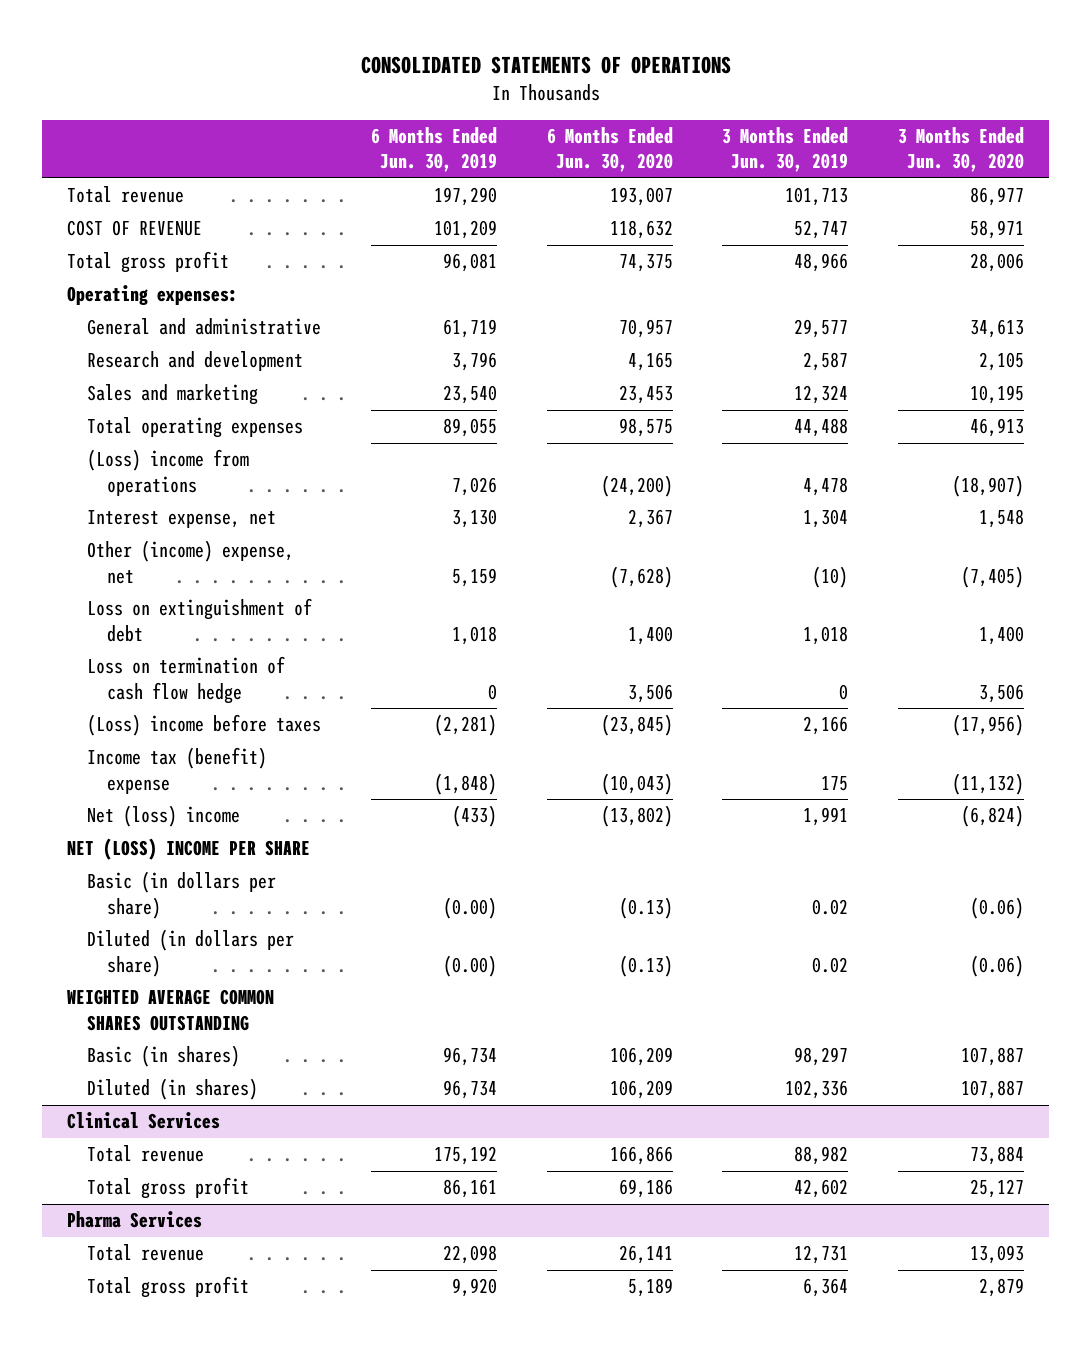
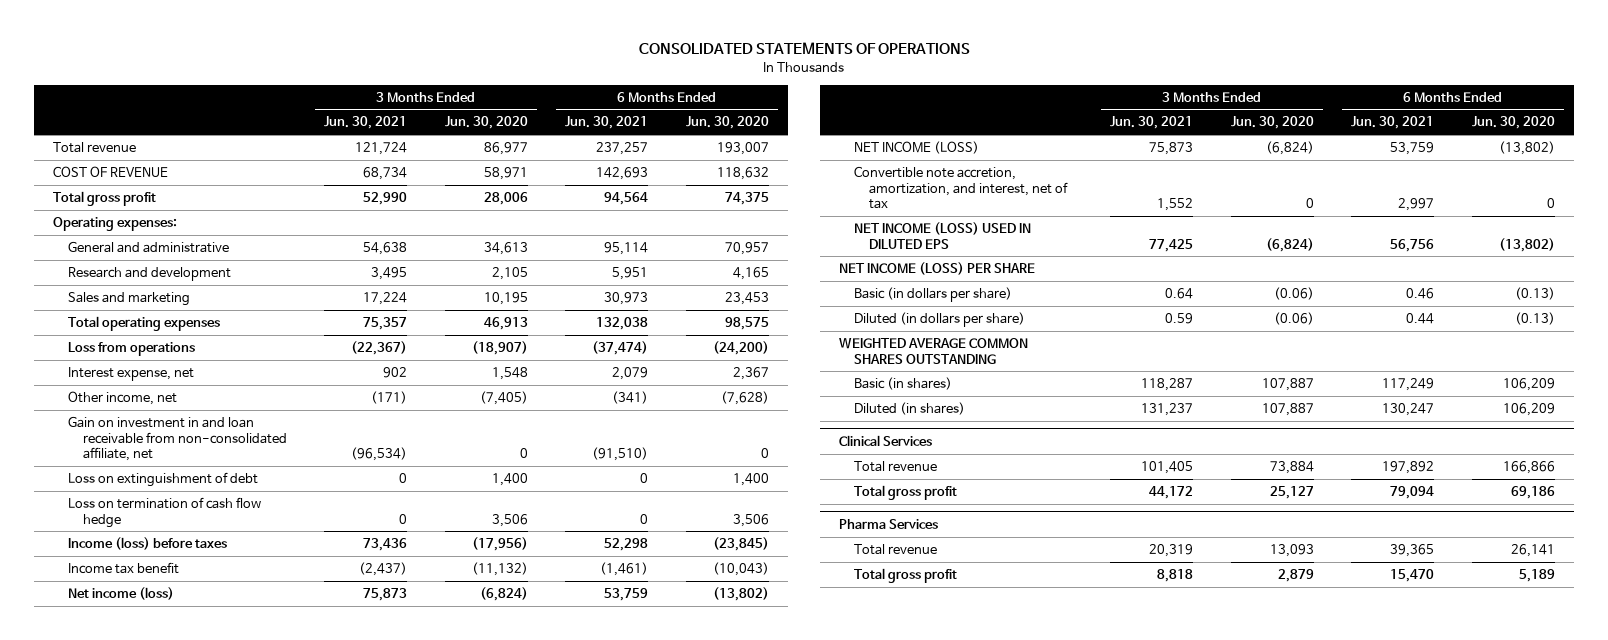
- | 6 Months Ended Jun. 30, 2019 | 6 Months Ended Jun. 30, 2020 | 3 Months Ended Jun. 30, 2019 | 3 Months Ended Jun. 30, 2020
+ | 3 Months Ended Jun. 30, 2021 | 3 Months Ended Jun. 30, 2020 | 6 Months Ended Jun. 30, 2021 | 6 Months Ended Jun. 30, 2020
- (Loss) income from operations | 7,026 | (24,200) | 4,478 | (18,907)
+ Loss from operations | (22,367) | (18,907) | (37,474) | (24,200)
- Other (income) expense, net | 5,159 | (7,628) | (10) | (7,405)
+ Other income, net | (171) | (7,405) | (341) | (7,628)
+ Gain on investment in and loan receivable from non-consolidated affiliate, net | (96,534) | 0 | (91,510) | 0
- (Loss) income before taxes | (2,281) | (23,845) | 2,166 | (17,956)
- Income tax (benefit) expense | (1,848) | (10,043) | 175 | (11,132)
- Net (loss) income | (433) | (13,802) | 1,991 | (6,824)
- NET (LOSS) INCOME PER SHARE
+ Income (loss) before taxes | 73,436 | (17,956) | 52,298 | (23,845)
+ Income tax benefit | (2,437) | (11,132) | (1,461) | (10,043)
+ Net income (loss) | 75,873 | (6,824) | 53,759 | (13,802)
+ NET INCOME (LOSS) | 75,873 | (6,824) | 53,759 | (13,802)
+ Convertible note accretion, amortization, and interest, net of tax | 1,552 | 0 | 2,997 | 0
+ NET INCOME (LOSS) USED IN DILUTED EPS | 77,425 | (6,824) | 56,756 | (13,802)
+ NET INCOME (LOSS) PER SHARE

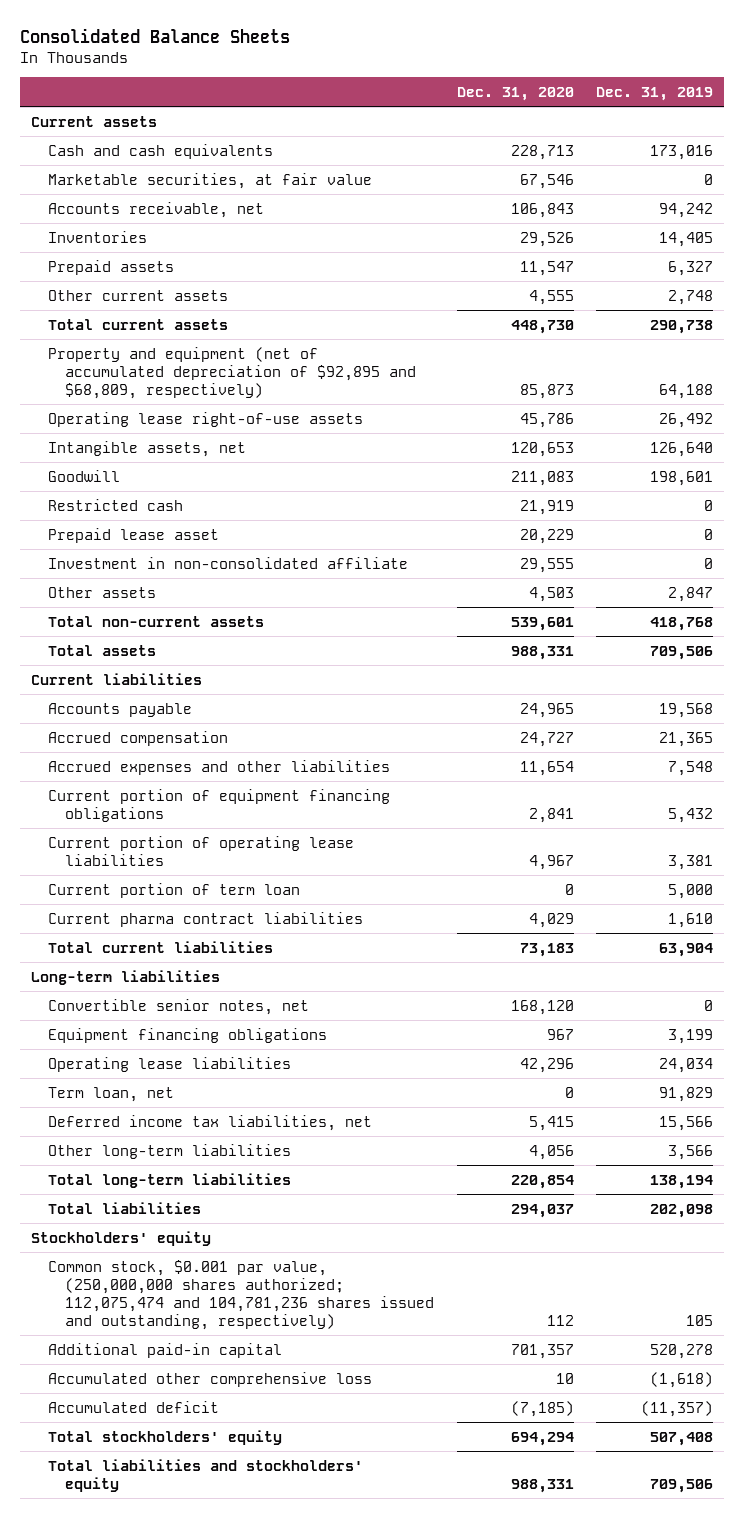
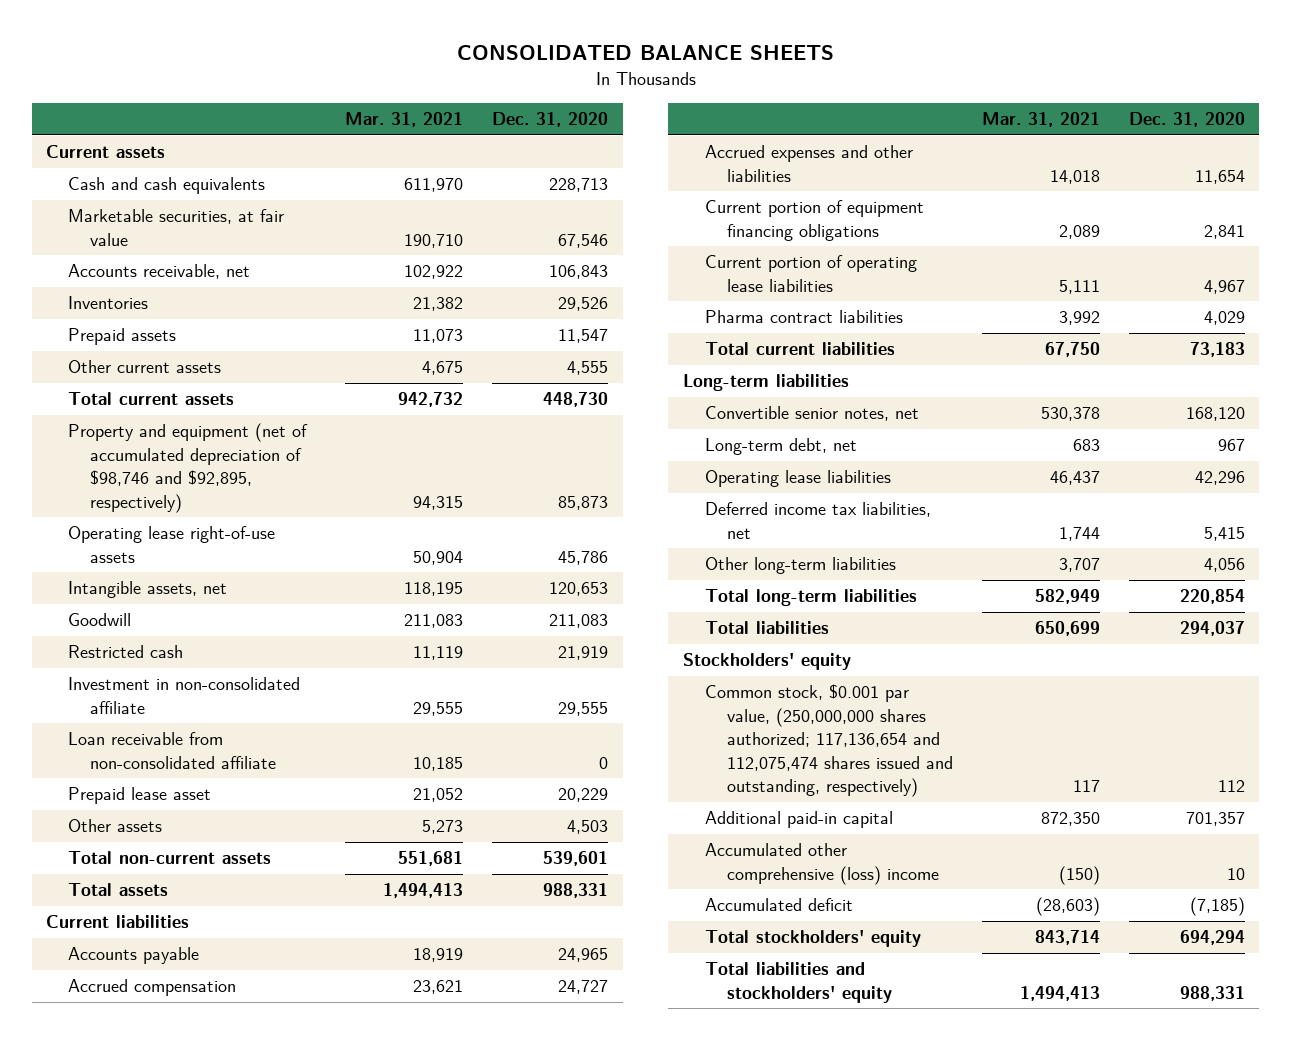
- Consolidated Balance Sheets
+ CONSOLIDATED BALANCE SHEETS
- | Dec. 31, 2020 | Dec. 31, 2019
+ | Mar. 31, 2021 | Dec. 31, 2020
- Property and equipment (net of accumulated depreciation of $92,895 and $68,809, respectively) | 85,873 | 64,188
+ Property and equipment (net of accumulated depreciation of $98,746 and $92,895, respectively) | 94,315 | 85,873
+ Loan receivable from non-consolidated affiliate | 10,185 | 0
moved down: Prepaid lease asset | 21,052 | 20,229
- Current portion of term loan | 0 | 5,000
- Current pharma contract liabilities | 4,029 | 1,610
+ Pharma contract liabilities | 3,992 | 4,029
- Equipment financing obligations | 967 | 3,199
+ Long-term debt, net | 683 | 967
- Term loan, net | 0 | 91,829
- Common stock, $0.001 par value, (250,000,000 shares authorized; 112,075,474 and 104,781,236 shares issued and outstanding, respectively) | 112 | 105
+ Common stock, $0.001 par value, (250,000,000 shares authorized; 117,136,654 and 112,075,474 shares issued and outstanding, respectively) | 117 | 112
- Accumulated other comprehensive loss | 10 | (1,618)
+ Accumulated other comprehensive (loss) income | (150) | 10

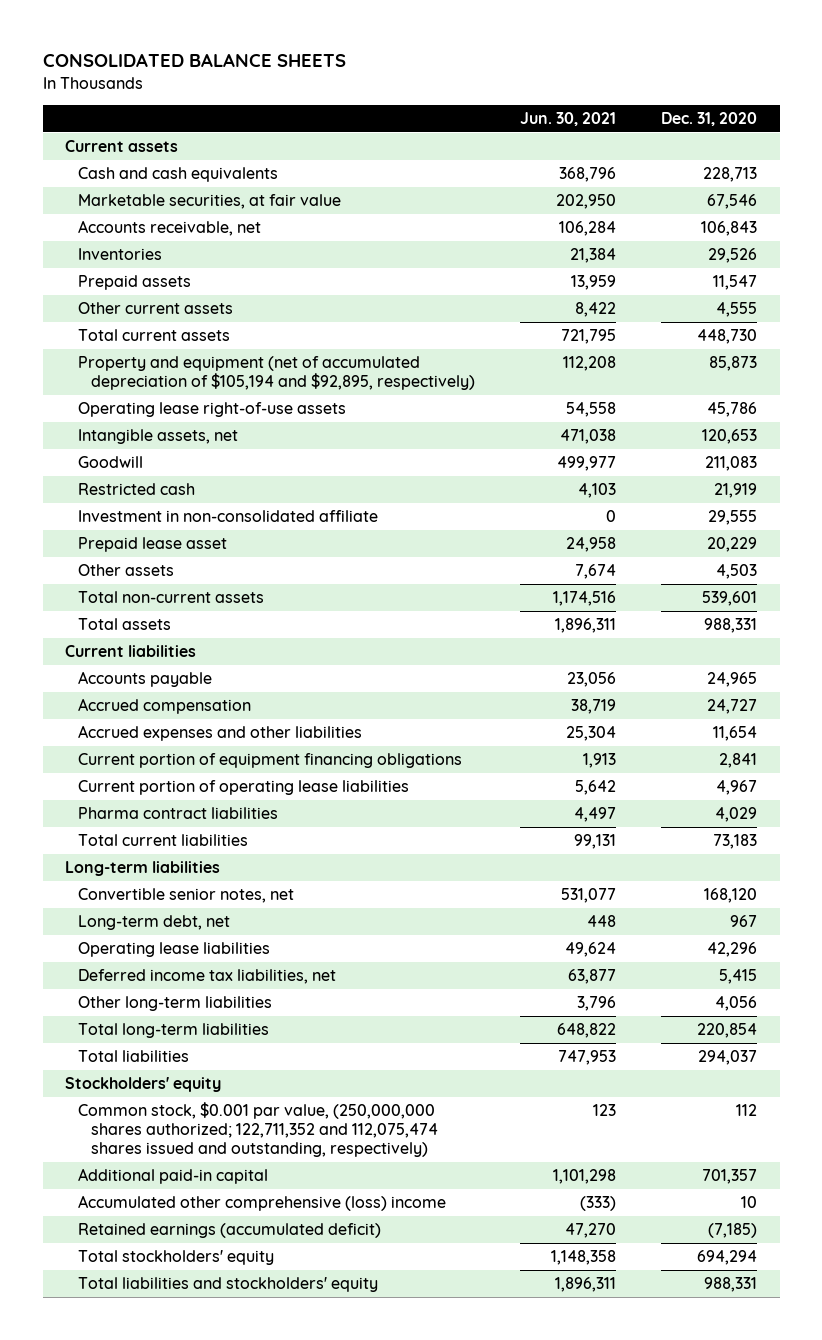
- | Mar. 31, 2021 | Dec. 31, 2020
+ | Jun. 30, 2021 | Dec. 31, 2020
- Property and equipment (net of accumulated depreciation of $98,746 and $92,895, respectively) | 94,315 | 85,873
+ Property and equipment (net of accumulated depreciation of $105,194 and $92,895, respectively) | 112,208 | 85,873
- Loan receivable from non-consolidated affiliate | 10,185 | 0
- Common stock, $0.001 par value, (250,000,000 shares authorized; 117,136,654 and 112,075,474 shares issued and outstanding, respectively) | 117 | 112
+ Common stock, $0.001 par value, (250,000,000 shares authorized; 122,711,352 and 112,075,474 shares issued and outstanding, respectively) | 123 | 112
- Accumulated deficit | (28,603) | (7,185)
+ Retained earnings (accumulated deficit) | 47,270 | (7,185)

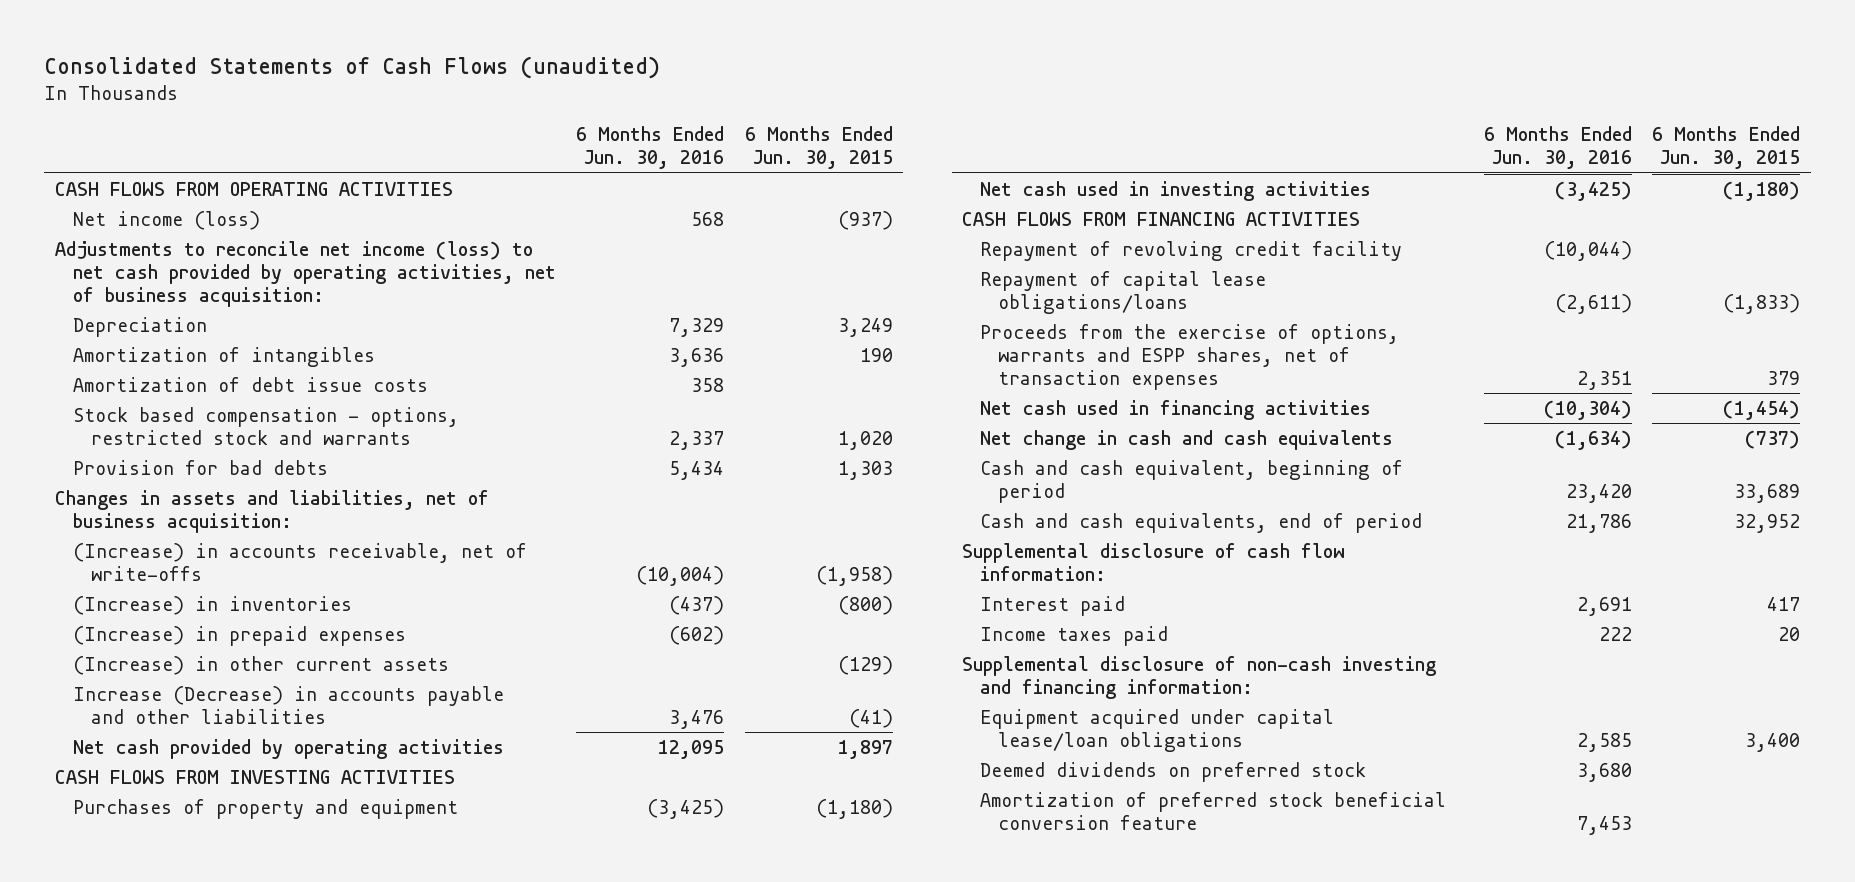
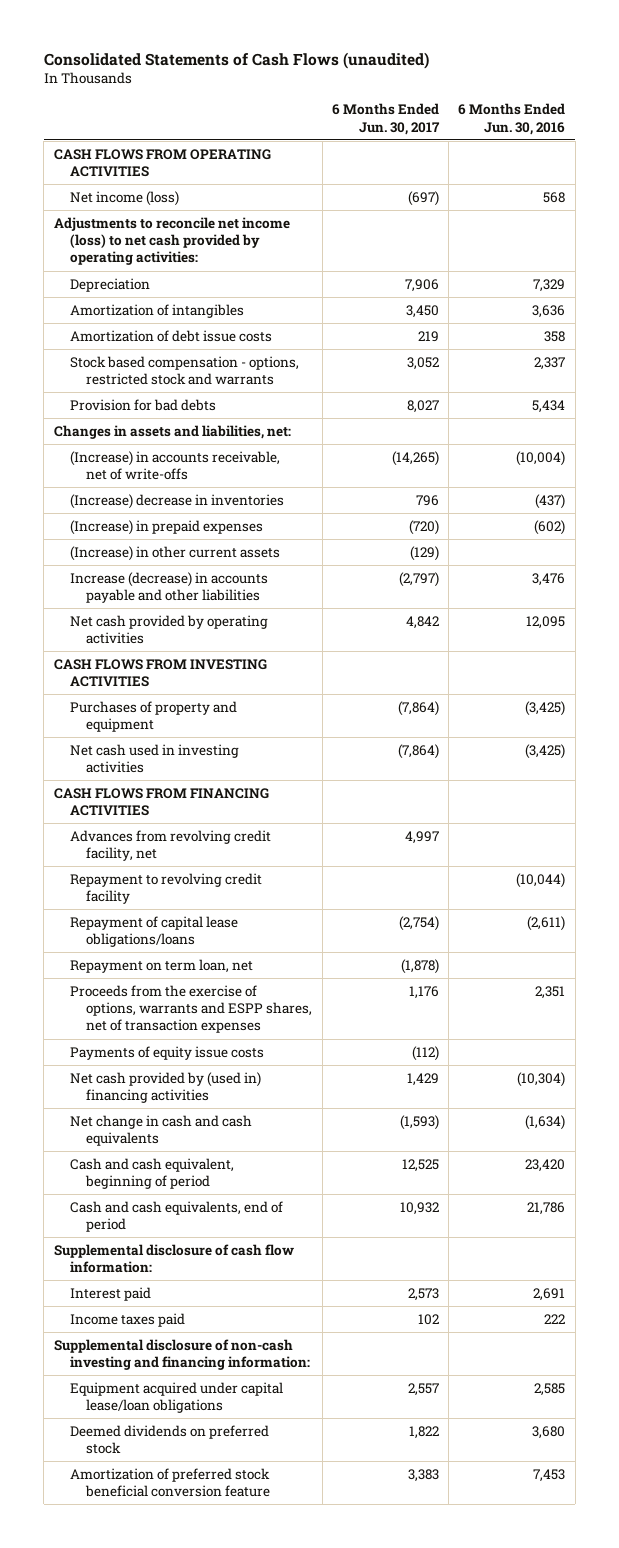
- | 6 Months Ended Jun. 30, 2016 | 6 Months Ended Jun. 30, 2015
+ | 6 Months Ended Jun. 30, 2017 | 6 Months Ended Jun. 30, 2016
- Adjustments to reconcile net income (loss) to net cash provided by operating activities, net of business acquisition:
+ Adjustments to reconcile net income (loss) to net cash provided by operating activities:
- Changes in assets and liabilities, net of business acquisition:
+ Changes in assets and liabilities, net:
- (Increase) in inventories | (437) | (800)
+ (Increase) decrease in inventories | 796 | (437)
- Increase (Decrease) in accounts payable and other liabilities | 3,476 | (41)
+ Increase (decrease) in accounts payable and other liabilities | (2,797) | 3,476
- Repayment of revolving credit facility | (10,044) |
+ Advances from revolving credit facility, net | 4,997 |
+ Repayment to revolving credit facility | | (10,044)
+ Repayment on term loan, net | (1,878) |
- Net cash used in financing activities | (10,304) | (1,454)
+ Payments of equity issue costs | (112) |
+ Net cash provided by (used in) financing activities | 1,429 | (10,304)

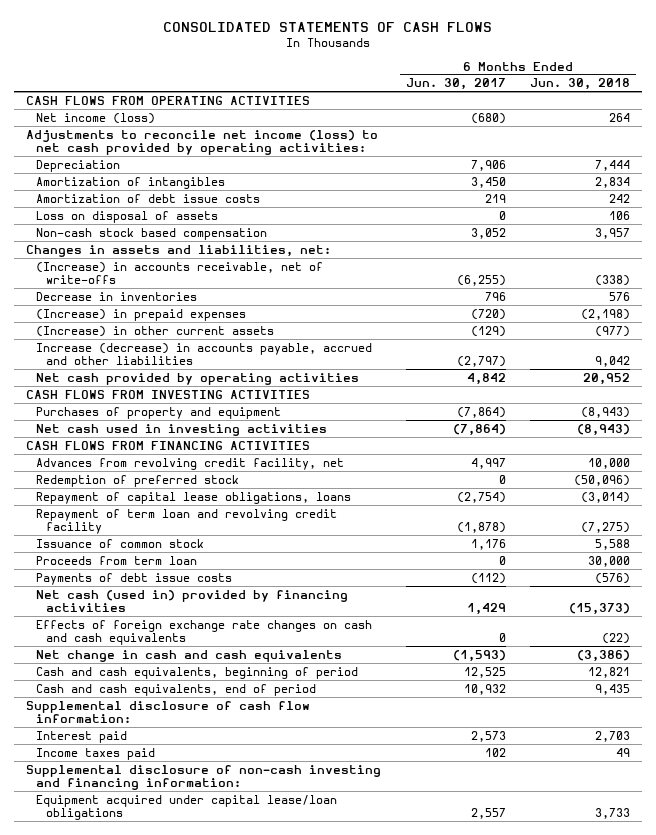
- Consolidated Statements of Cash Flows (unaudited)
+ CONSOLIDATED STATEMENTS OF CASH FLOWS
- | 6 Months Ended Jun. 30, 2017 | 6 Months Ended Jun. 30, 2016
+ | 6 Months Ended Jun. 30, 2017 | 6 Months Ended Jun. 30, 2018
- Net income (loss) | (697) | 568
+ Net income (loss) | (680) | 264
- Stock based compensation - options, restricted stock and warrants | 3,052 | 2,337
- Provision for bad debts | 8,027 | 5,434
+ Loss on disposal of assets | 0 | 106
+ Non-cash stock based compensation | 3,052 | 3,957
- (Increase) in accounts receivable, net of write-offs | (14,265) | (10,004)
- (Increase) decrease in inventories | 796 | (437)
+ (Increase) in accounts receivable, net of write-offs | (6,255) | (338)
+ Decrease in inventories | 796 | 576
- Increase (decrease) in accounts payable and other liabilities | (2,797) | 3,476
+ Increase (decrease) in accounts payable, accrued and other liabilities | (2,797) | 9,042
- Repayment to revolving credit facility | | (10,044)
- Repayment of capital lease obligations/loans | (2,754) | (2,611)
- Repayment on term loan, net | (1,878) |
- Proceeds from the exercise of options, warrants and ESPP shares, net of transaction expenses | 1,176 | 2,351
- Payments of equity issue costs | (112) |
- Net cash provided by (used in) financing activities | 1,429 | (10,304)
+ Redemption of preferred stock | 0 | (50,096)
+ Repayment of capital lease obligations, loans | (2,754) | (3,014)
+ Repayment of term loan and revolving credit facility | (1,878) | (7,275)
+ Issuance of common stock | 1,176 | 5,588
+ Proceeds from term loan | 0 | 30,000
+ Payments of debt issue costs | (112) | (576)
+ Net cash (used in) provided by financing activities | 1,429 | (15,373)
+ Effects of foreign exchange rate changes on cash and cash equivalents | 0 | (22)
- Cash and cash equivalent, beginning of period | 12,525 | 23,420
+ Cash and cash equivalents, beginning of period | 12,525 | 12,821
- Deemed dividends on preferred stock | 1,822 | 3,680
- Amortization of preferred stock beneficial conversion feature | 3,383 | 7,453

